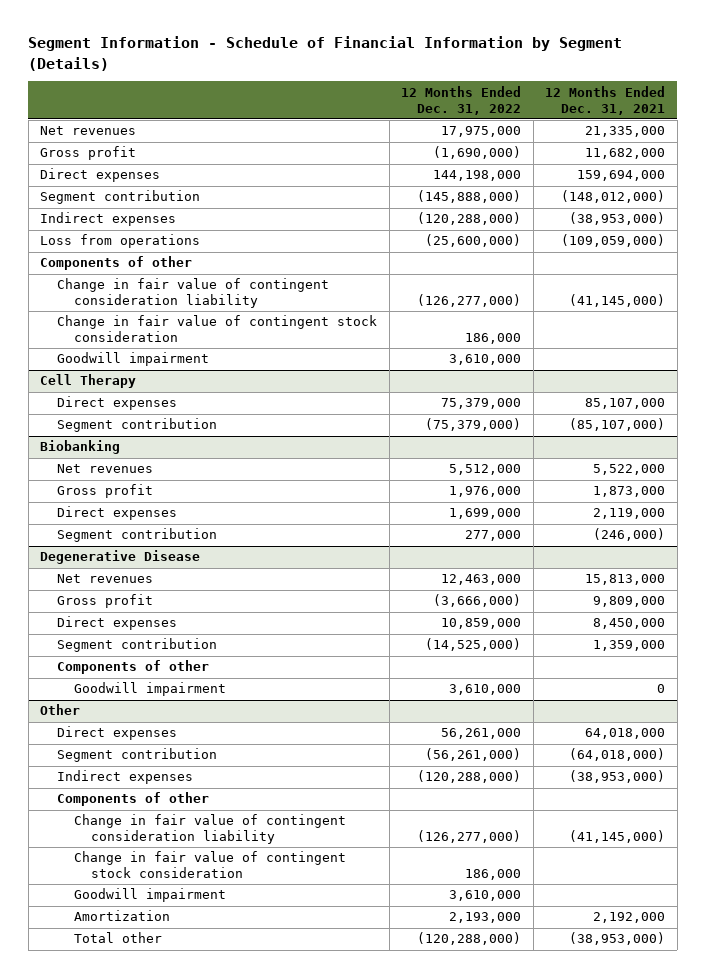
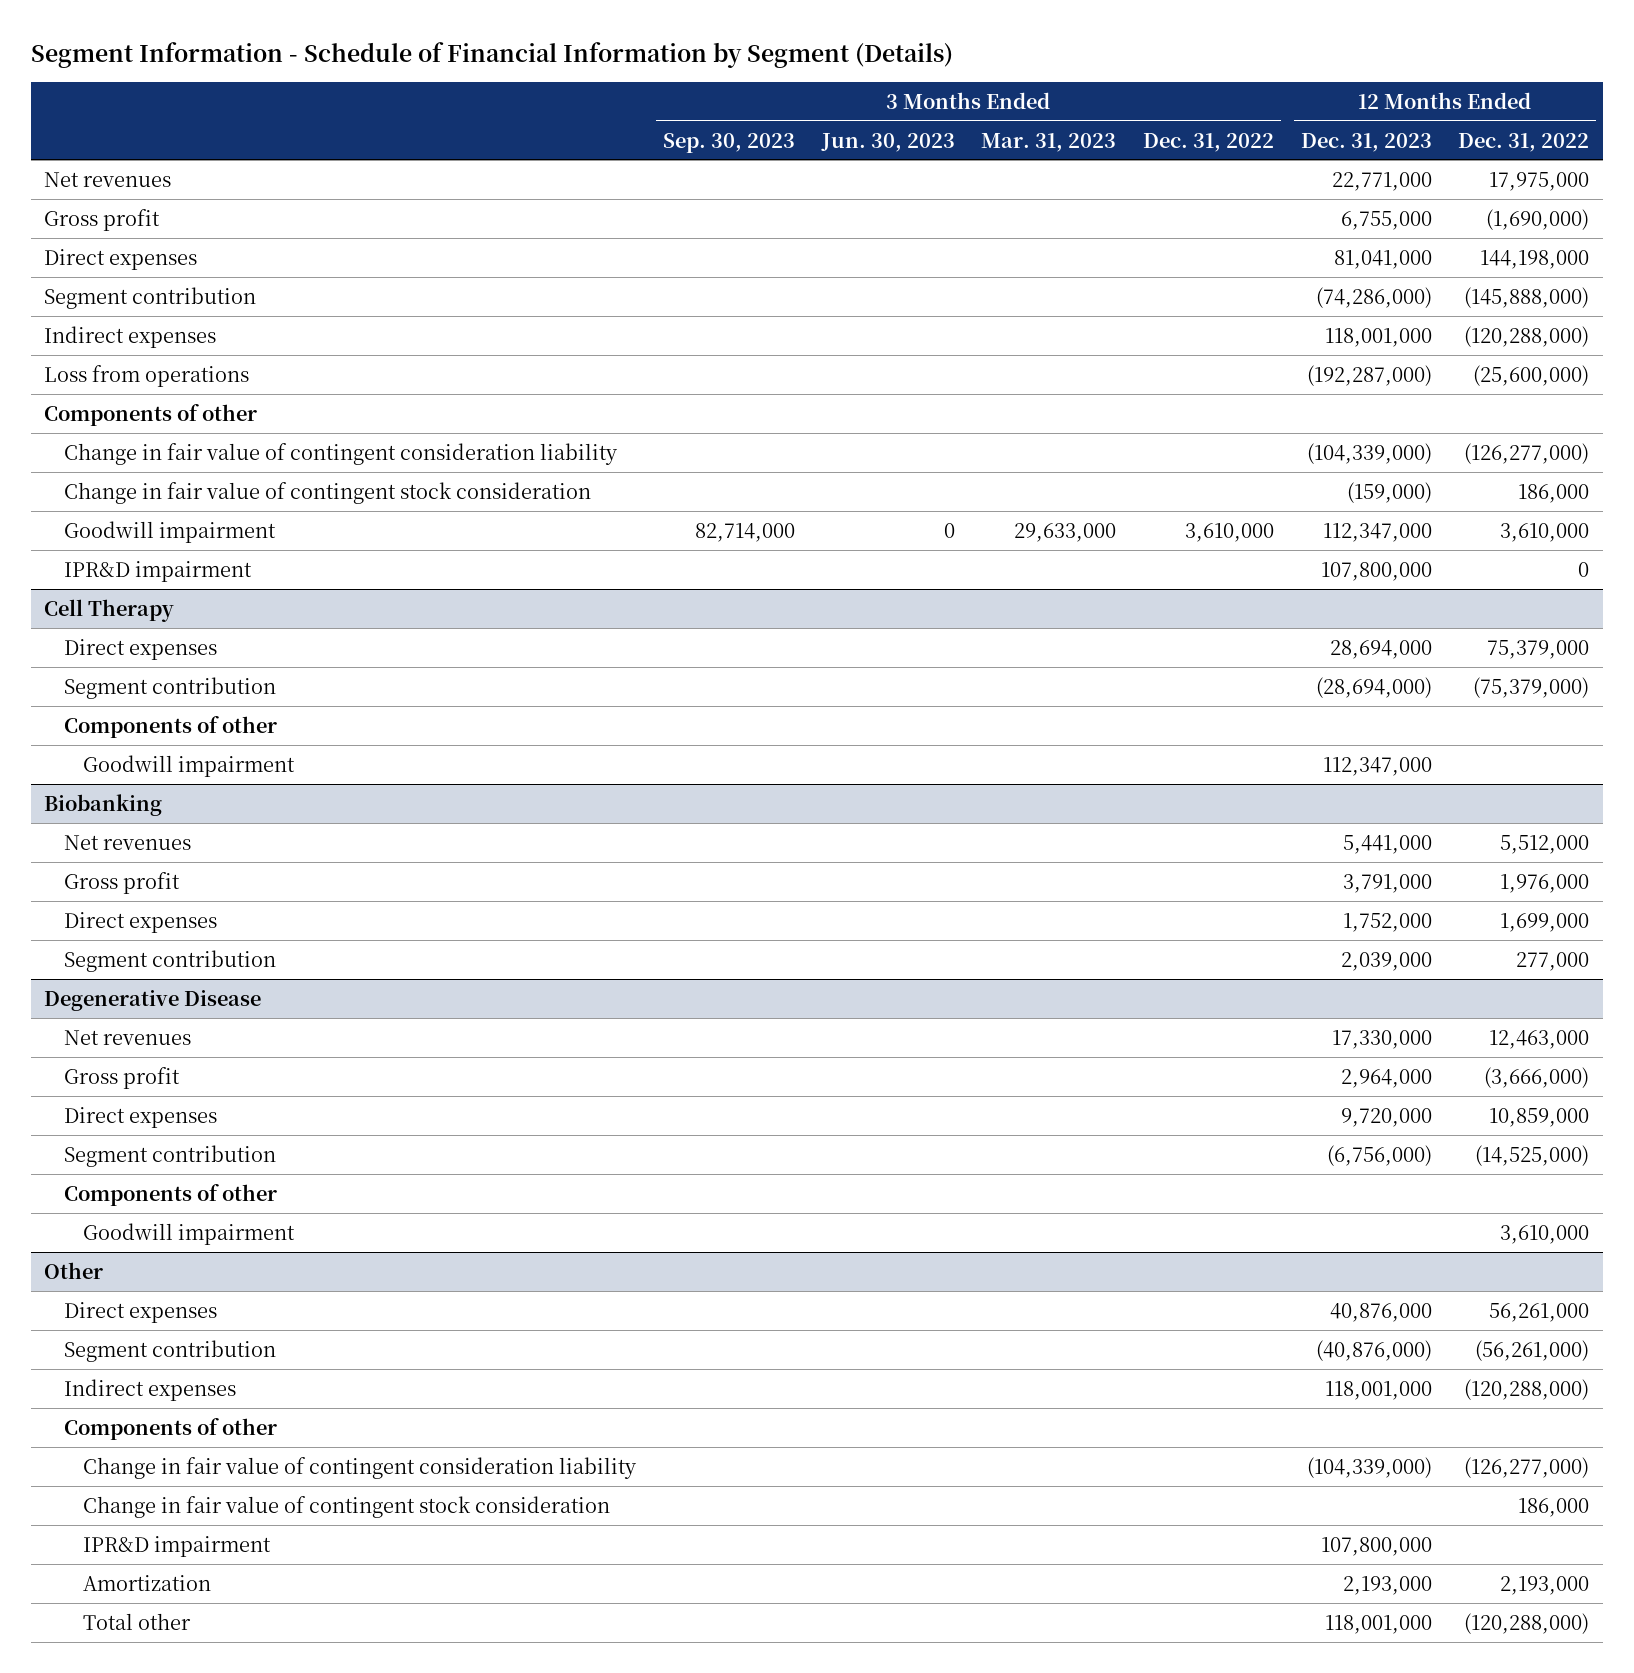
- | 12 Months Ended Dec. 31, 2022 | 12 Months Ended Dec. 31, 2021
+ | 3 Months Ended Sep. 30, 2023 | 3 Months Ended Jun. 30, 2023 | 3 Months Ended Mar. 31, 2023 | 3 Months Ended Dec. 31, 2022 | 12 Months Ended Dec. 31, 2023 | 12 Months Ended Dec. 31, 2022
+ IPR&D impairment | | | | | 107,800,000 | 0
@ Cell Therapy
+ Components of other
+ Goodwill impairment | | | | | 112,347,000 |
@ Other
- Goodwill impairment | 3,610,000 |
+ IPR&D impairment | | | | | 107,800,000 |

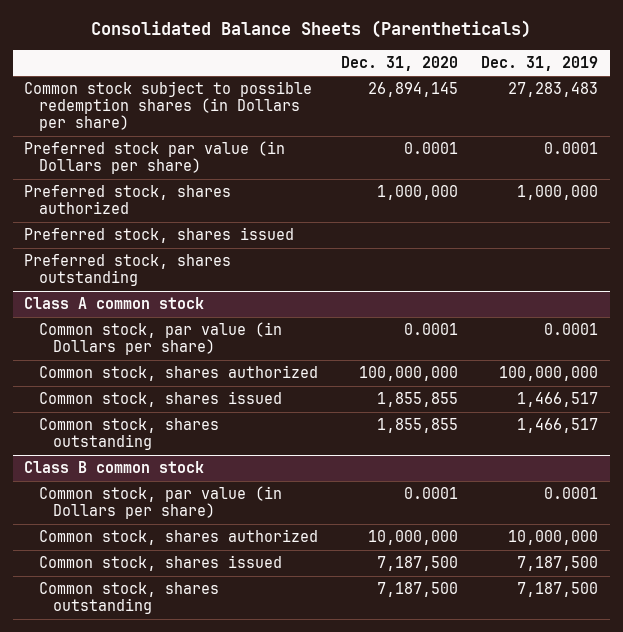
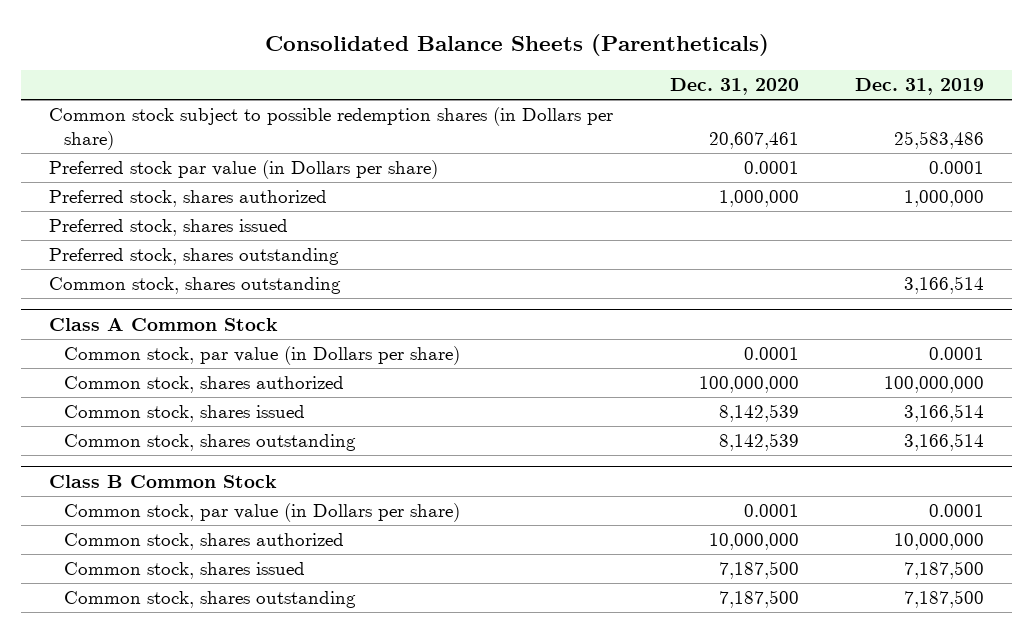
- Common stock subject to possible redemption shares (in Dollars per share) | 26,894,145 | 27,283,483
+ Common stock subject to possible redemption shares (in Dollars per share) | 20,607,461 | 25,583,486
- Class A common stock
+ Common stock, shares outstanding | | 3,166,514
+ Class A Common Stock
- Common stock, shares issued | 1,855,855 | 1,466,517
- Common stock, shares outstanding | 1,855,855 | 1,466,517
- Class B common stock
+ Common stock, shares issued | 8,142,539 | 3,166,514
+ Common stock, shares outstanding | 8,142,539 | 3,166,514
+ Class B Common Stock

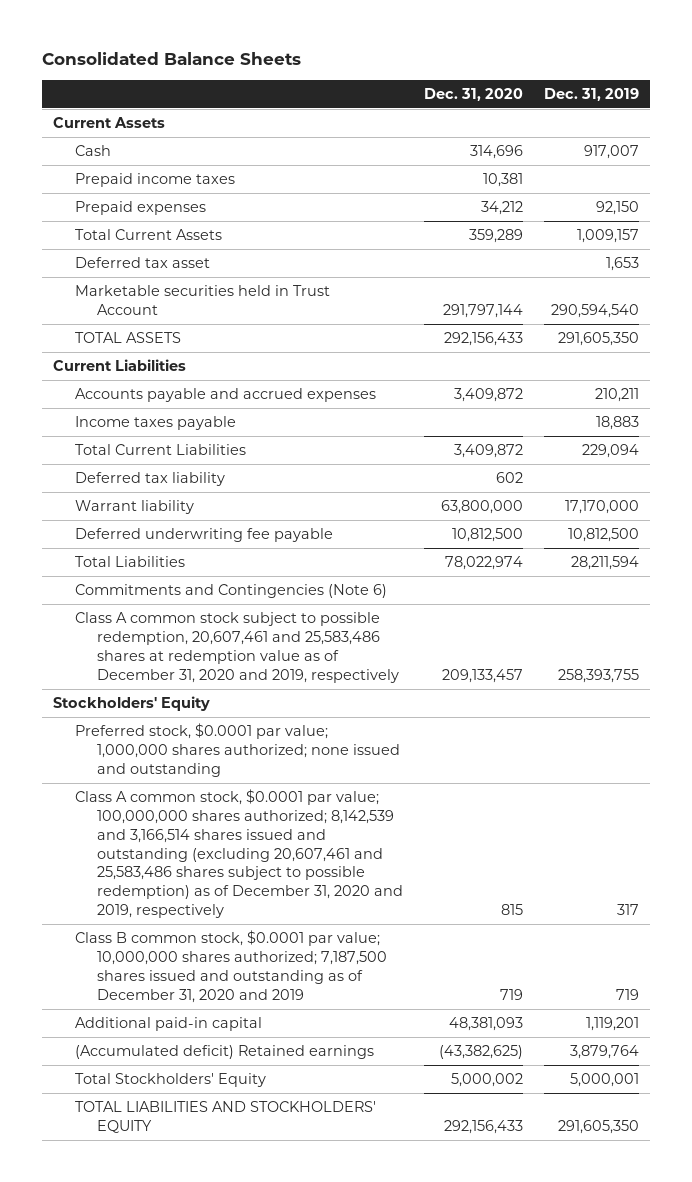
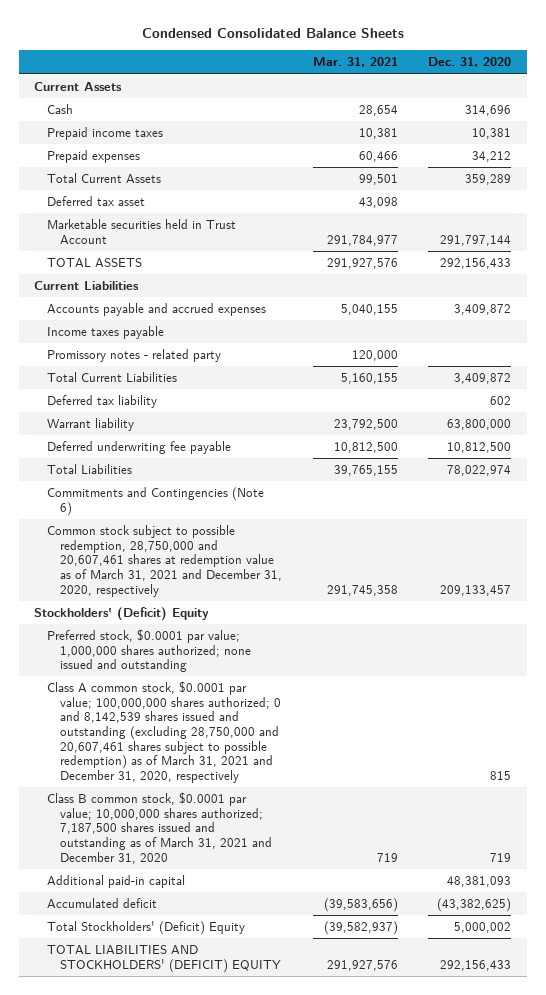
- Consolidated Balance Sheets
+ Condensed Consolidated Balance Sheets
- | Dec. 31, 2020 | Dec. 31, 2019
+ | Mar. 31, 2021 | Dec. 31, 2020
+ Promissory notes - related party | 120,000 |
- Class A common stock subject to possible redemption, 20,607,461 and 25,583,486 shares at redemption value as of December 31, 2020 and 2019, respectively | 209,133,457 | 258,393,755
- Stockholders' Equity
+ Common stock subject to possible redemption, 28,750,000 and 20,607,461 shares at redemption value as of March 31, 2021 and December 31, 2020, respectively | 291,745,358 | 209,133,457
+ Stockholders' (Deficit) Equity
- Class A common stock, $0.0001 par value; 100,000,000 shares authorized; 8,142,539 and 3,166,514 shares issued and outstanding (excluding 20,607,461 and 25,583,486 shares subject to possible redemption) as of December 31, 2020 and 2019, respectively | 815 | 317
- Class B common stock, $0.0001 par value; 10,000,000 shares authorized; 7,187,500 shares issued and outstanding as of December 31, 2020 and 2019 | 719 | 719
+ Class A common stock, $0.0001 par value; 100,000,000 shares authorized; 0 and 8,142,539 shares issued and outstanding (excluding 28,750,000 and 20,607,461 shares subject to possible redemption) as of March 31, 2021 and December 31, 2020, respectively | | 815
+ Class B common stock, $0.0001 par value; 10,000,000 shares authorized; 7,187,500 shares issued and outstanding as of March 31, 2021 and December 31, 2020 | 719 | 719
- (Accumulated deficit) Retained earnings | (43,382,625) | 3,879,764
- Total Stockholders' Equity | 5,000,002 | 5,000,001
- TOTAL LIABILITIES AND STOCKHOLDERS' EQUITY | 292,156,433 | 291,605,350
+ Accumulated deficit | (39,583,656) | (43,382,625)
+ Total Stockholders' (Deficit) Equity | (39,582,937) | 5,000,002
+ TOTAL LIABILITIES AND STOCKHOLDERS' (DEFICIT) EQUITY | 291,927,576 | 292,156,433

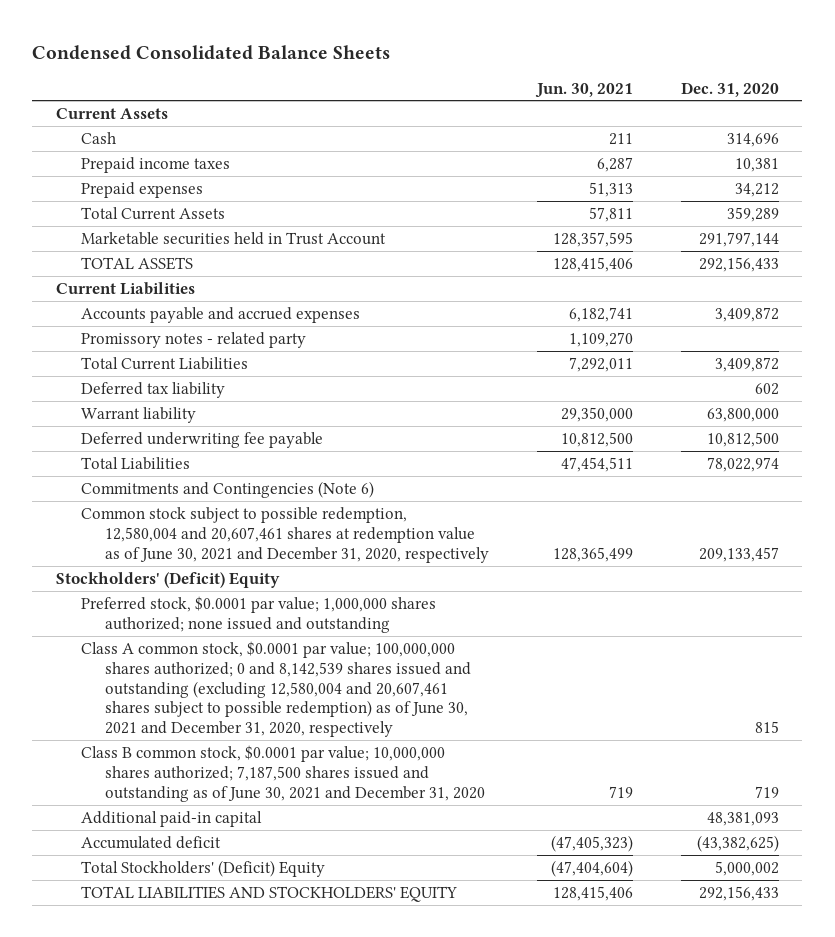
- | Mar. 31, 2021 | Dec. 31, 2020
+ | Jun. 30, 2021 | Dec. 31, 2020
- Deferred tax asset | 43,098 |
- Income taxes payable
- Common stock subject to possible redemption, 28,750,000 and 20,607,461 shares at redemption value as of March 31, 2021 and December 31, 2020, respectively | 291,745,358 | 209,133,457
+ Common stock subject to possible redemption, 12,580,004 and 20,607,461 shares at redemption value as of June 30, 2021 and December 31, 2020, respectively | 128,365,499 | 209,133,457
- Class A common stock, $0.0001 par value; 100,000,000 shares authorized; 0 and 8,142,539 shares issued and outstanding (excluding 28,750,000 and 20,607,461 shares subject to possible redemption) as of March 31, 2021 and December 31, 2020, respectively | | 815
- Class B common stock, $0.0001 par value; 10,000,000 shares authorized; 7,187,500 shares issued and outstanding as of March 31, 2021 and December 31, 2020 | 719 | 719
+ Class A common stock, $0.0001 par value; 100,000,000 shares authorized; 0 and 8,142,539 shares issued and outstanding (excluding 12,580,004 and 20,607,461 shares subject to possible redemption) as of June 30, 2021 and December 31, 2020, respectively | | 815
+ Class B common stock, $0.0001 par value; 10,000,000 shares authorized; 7,187,500 shares issued and outstanding as of June 30, 2021 and December 31, 2020 | 719 | 719
- TOTAL LIABILITIES AND STOCKHOLDERS' (DEFICIT) EQUITY | 291,927,576 | 292,156,433
+ TOTAL LIABILITIES AND STOCKHOLDERS' EQUITY | 128,415,406 | 292,156,433

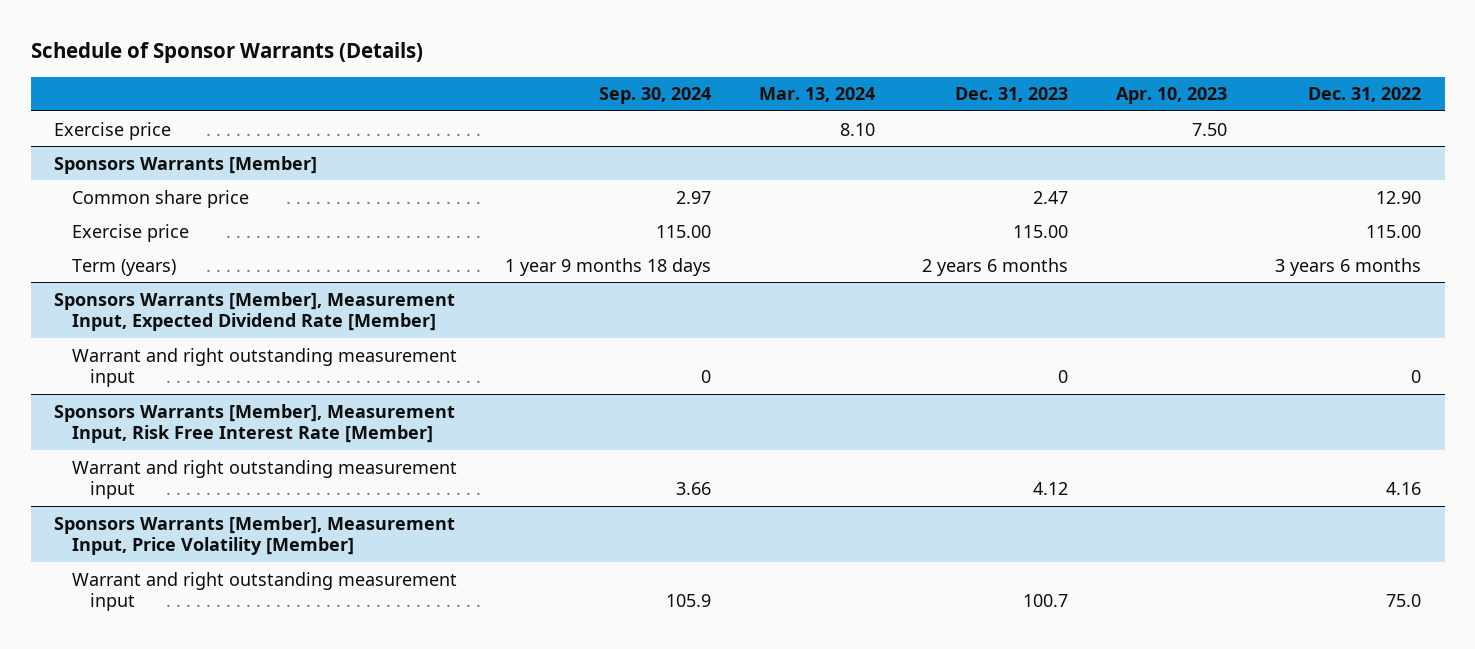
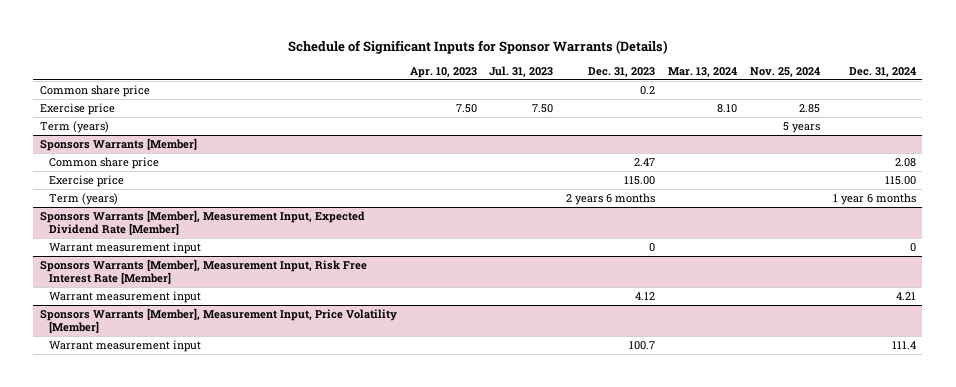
- Schedule of Sponsor Warrants (Details)
+ Schedule of Significant Inputs for Sponsor Warrants (Details)
- | Sep. 30, 2024 | Mar. 13, 2024 | Dec. 31, 2023 | Apr. 10, 2023 | Dec. 31, 2022
+ | Apr. 10, 2023 | Jul. 31, 2023 | Dec. 31, 2023 | Mar. 13, 2024 | Nov. 25, 2024 | Dec. 31, 2024
+ Common share price | | | 0.2 | | |
+ Term (years) | | | | | 5 years |
@ Sponsors Warrants [Member], Measurement Input, Expected Dividend Rate [Member]
- Warrant and right outstanding measurement input | 0 | | 0 | | 0
+ Warrant measurement input | | | 0 | | | 0
@ Sponsors Warrants [Member], Measurement Input, Risk Free Interest Rate [Member]
- Warrant and right outstanding measurement input | 3.66 | | 4.12 | | 4.16
+ Warrant measurement input | | | 4.12 | | | 4.21
@ Sponsors Warrants [Member], Measurement Input, Price Volatility [Member]
- Warrant and right outstanding measurement input | 105.9 | | 100.7 | | 75.0
+ Warrant measurement input | | | 100.7 | | | 111.4

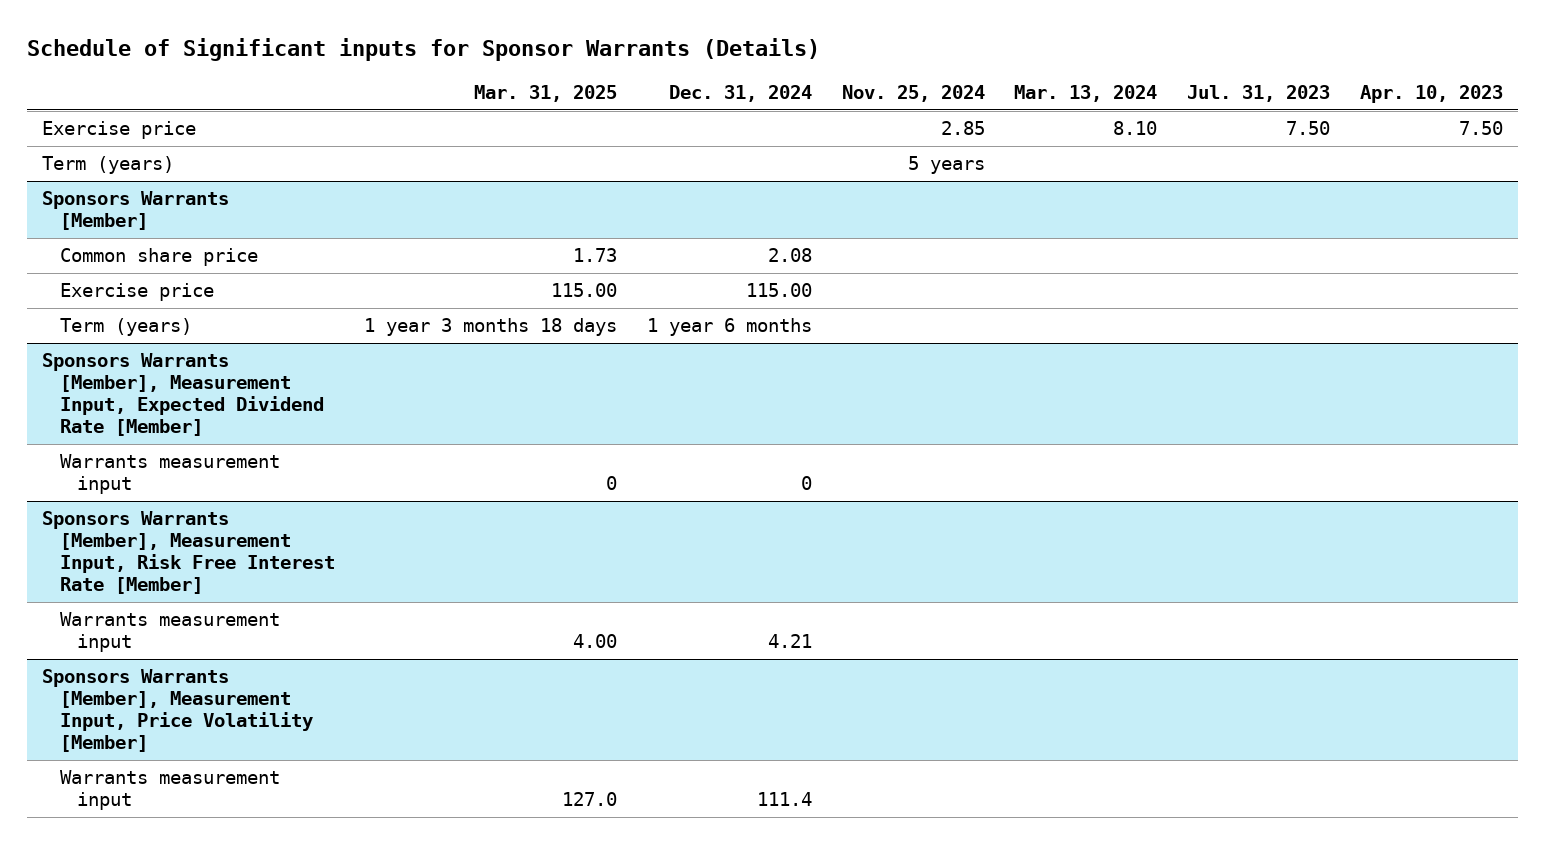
- Schedule of Significant Inputs for Sponsor Warrants (Details)
+ Schedule of Significant inputs for Sponsor Warrants (Details)
- | Apr. 10, 2023 | Jul. 31, 2023 | Dec. 31, 2023 | Mar. 13, 2024 | Nov. 25, 2024 | Dec. 31, 2024
+ | Mar. 31, 2025 | Dec. 31, 2024 | Nov. 25, 2024 | Mar. 13, 2024 | Jul. 31, 2023 | Apr. 10, 2023
- Common share price | | | 0.2 | | |
@ Sponsors Warrants [Member], Measurement Input, Expected Dividend Rate [Member]
- Warrant measurement input | | | 0 | | | 0
+ Warrants measurement input | 0 | 0 | | | |
@ Sponsors Warrants [Member], Measurement Input, Risk Free Interest Rate [Member]
- Warrant measurement input | | | 4.12 | | | 4.21
+ Warrants measurement input | 4.00 | 4.21 | | | |
@ Sponsors Warrants [Member], Measurement Input, Price Volatility [Member]
- Warrant measurement input | | | 100.7 | | | 111.4
+ Warrants measurement input | 127.0 | 111.4 | | | |

